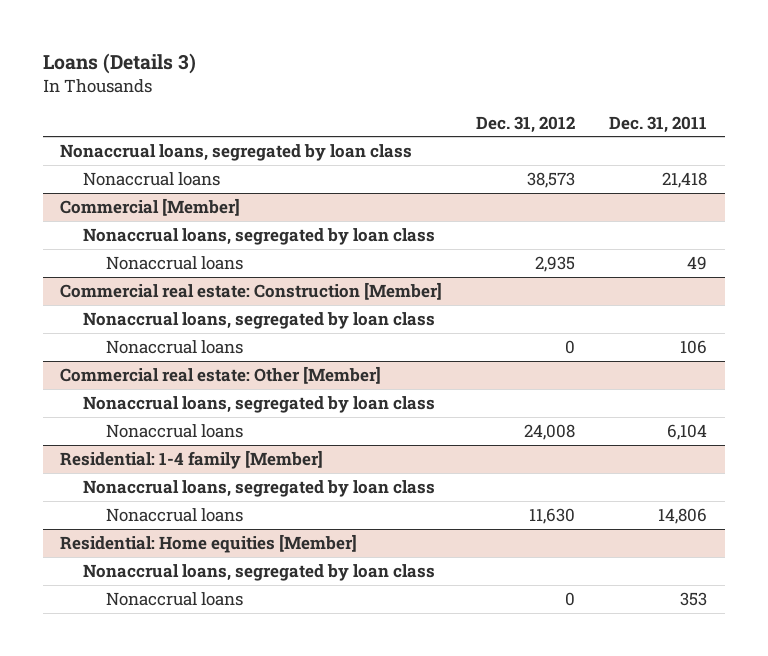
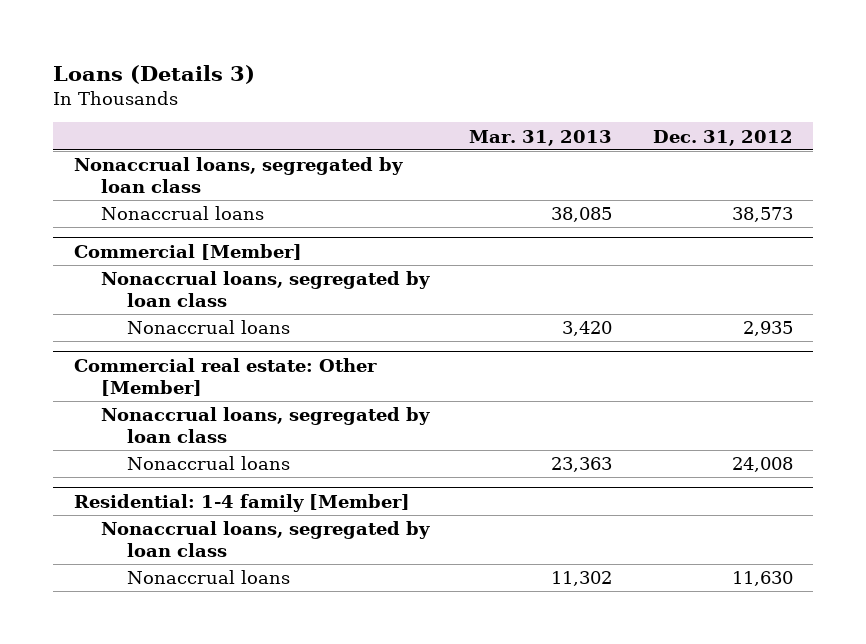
- | Dec. 31, 2012 | Dec. 31, 2011
+ | Mar. 31, 2013 | Dec. 31, 2012
- Commercial real estate: Construction [Member]
- Nonaccrual loans, segregated by loan class
- Nonaccrual loans | 0 | 106
- Residential: Home equities [Member]
- Nonaccrual loans, segregated by loan class
- Nonaccrual loans | 0 | 353

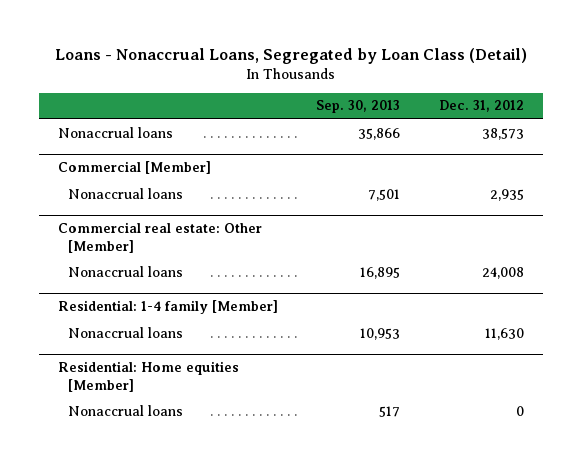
- Loans (Details 3)
+ Loans - Nonaccrual Loans, Segregated by Loan Class (Detail)
- | Mar. 31, 2013 | Dec. 31, 2012
+ | Sep. 30, 2013 | Dec. 31, 2012
- Nonaccrual loans, segregated by loan class
@ Commercial [Member]
- Nonaccrual loans, segregated by loan class
@ Commercial real estate: Other [Member]
- Nonaccrual loans, segregated by loan class
@ Residential: 1-4 family [Member]
- Nonaccrual loans, segregated by loan class
+ Residential: Home equities [Member]
+ Nonaccrual loans | 517 | 0

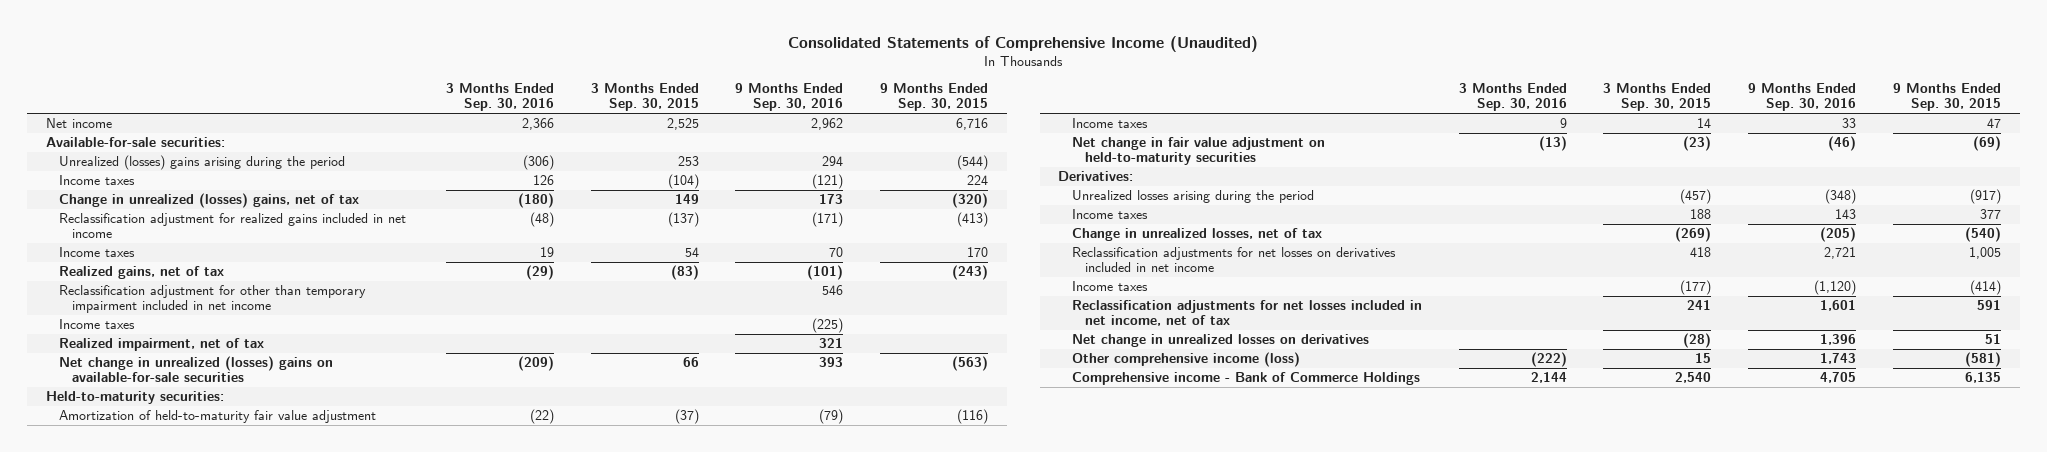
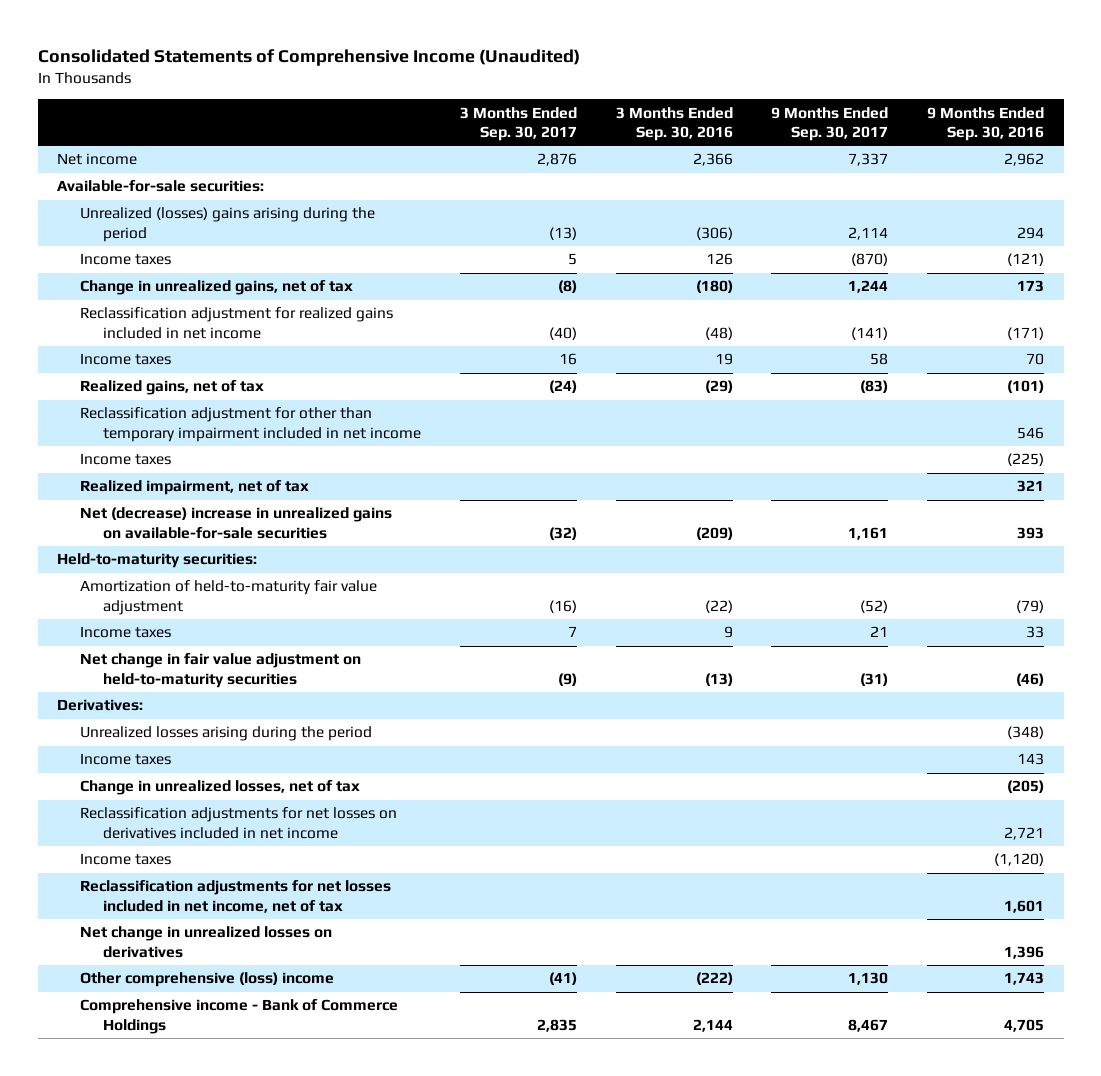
- | 3 Months Ended Sep. 30, 2016 | 3 Months Ended Sep. 30, 2015 | 9 Months Ended Sep. 30, 2016 | 9 Months Ended Sep. 30, 2015
+ | 3 Months Ended Sep. 30, 2017 | 3 Months Ended Sep. 30, 2016 | 9 Months Ended Sep. 30, 2017 | 9 Months Ended Sep. 30, 2016
- Change in unrealized (losses) gains, net of tax | (180) | 149 | 173 | (320)
+ Change in unrealized gains, net of tax | (8) | (180) | 1,244 | 173
- Net change in unrealized (losses) gains on available-for-sale securities | (209) | 66 | 393 | (563)
+ Net (decrease) increase in unrealized gains on available-for-sale securities | (32) | (209) | 1,161 | 393
- Other comprehensive income (loss) | (222) | 15 | 1,743 | (581)
+ Other comprehensive (loss) income | (41) | (222) | 1,130 | 1,743

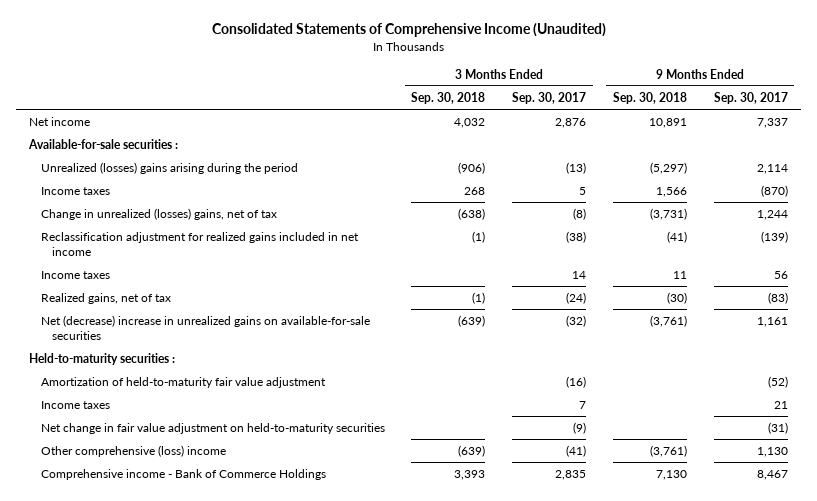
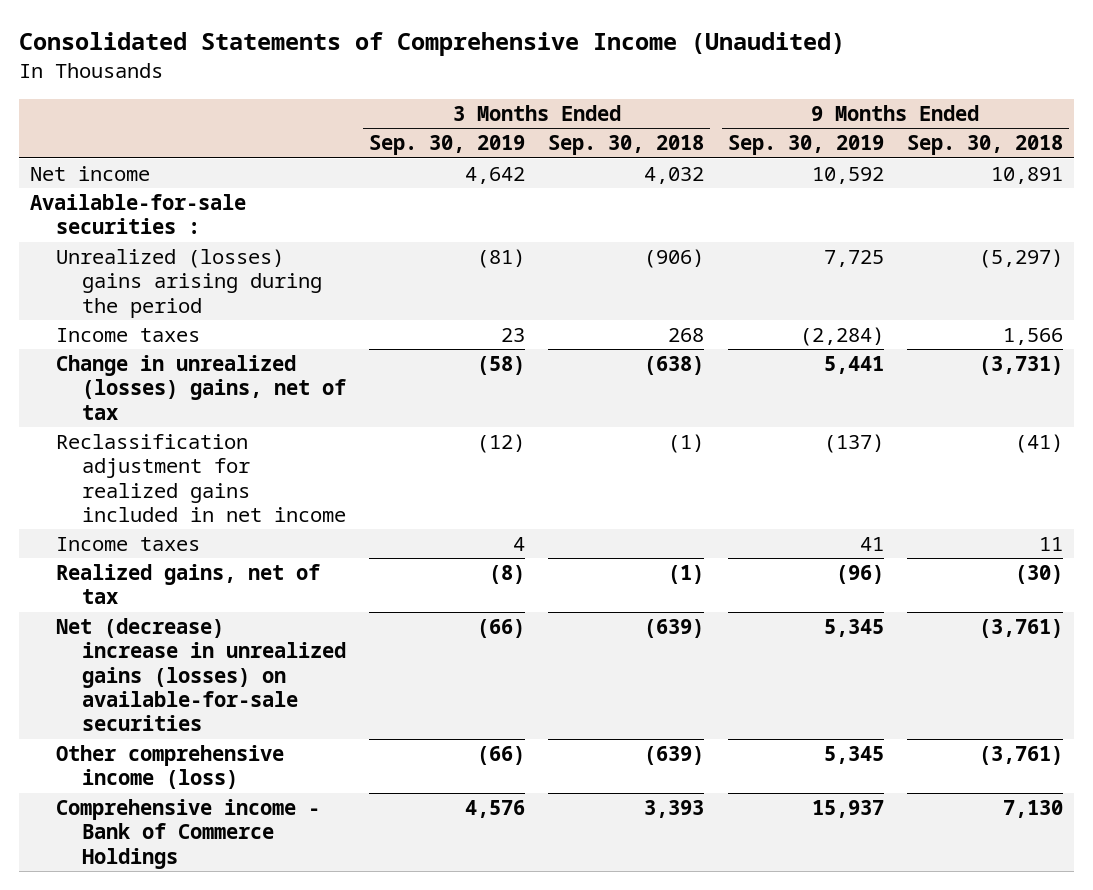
- | 3 Months Ended Sep. 30, 2018 | 3 Months Ended Sep. 30, 2017 | 9 Months Ended Sep. 30, 2018 | 9 Months Ended Sep. 30, 2017
+ | 3 Months Ended Sep. 30, 2019 | 3 Months Ended Sep. 30, 2018 | 9 Months Ended Sep. 30, 2019 | 9 Months Ended Sep. 30, 2018
- Net (decrease) increase in unrealized gains on available-for-sale securities | (639) | (32) | (3,761) | 1,161
- Held-to-maturity securities :
- Amortization of held-to-maturity fair value adjustment | | (16) | | (52)
- Income taxes | | 7 | | 21
- Net change in fair value adjustment on held-to-maturity securities | | (9) | | (31)
- Other comprehensive (loss) income | (639) | (41) | (3,761) | 1,130
+ Net (decrease) increase in unrealized gains (losses) on available-for-sale securities | (66) | (639) | 5,345 | (3,761)
+ Other comprehensive income (loss) | (66) | (639) | 5,345 | (3,761)

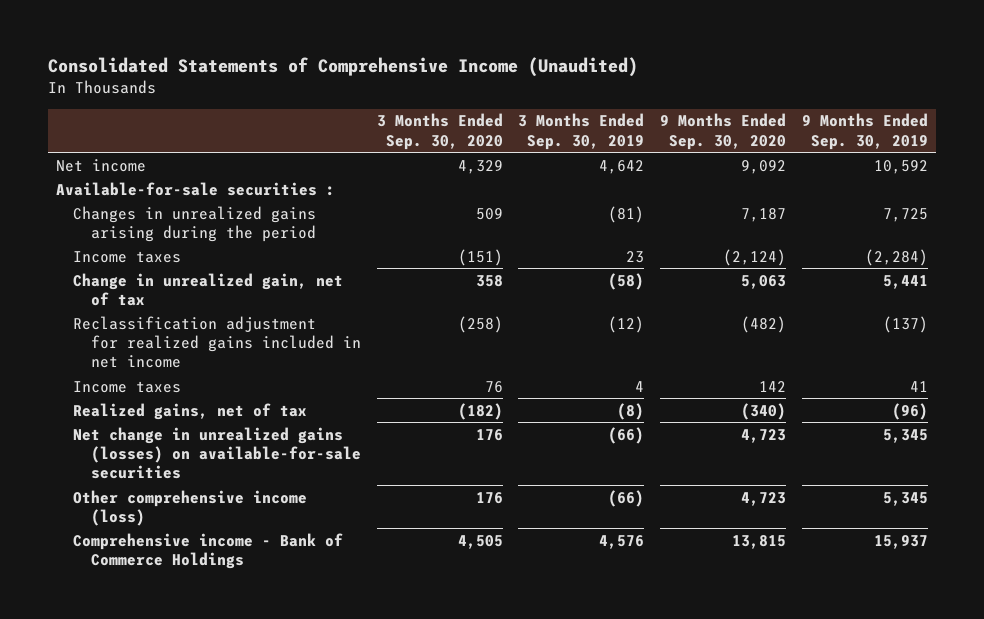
- | 3 Months Ended Sep. 30, 2019 | 3 Months Ended Sep. 30, 2018 | 9 Months Ended Sep. 30, 2019 | 9 Months Ended Sep. 30, 2018
+ | 3 Months Ended Sep. 30, 2020 | 3 Months Ended Sep. 30, 2019 | 9 Months Ended Sep. 30, 2020 | 9 Months Ended Sep. 30, 2019
- Unrealized (losses) gains arising during the period | (81) | (906) | 7,725 | (5,297)
+ Changes in unrealized gains arising during the period | 509 | (81) | 7,187 | 7,725
- Change in unrealized (losses) gains, net of tax | (58) | (638) | 5,441 | (3,731)
+ Change in unrealized gain, net of tax | 358 | (58) | 5,063 | 5,441
- Net (decrease) increase in unrealized gains (losses) on available-for-sale securities | (66) | (639) | 5,345 | (3,761)
+ Net change in unrealized gains (losses) on available-for-sale securities | 176 | (66) | 4,723 | 5,345

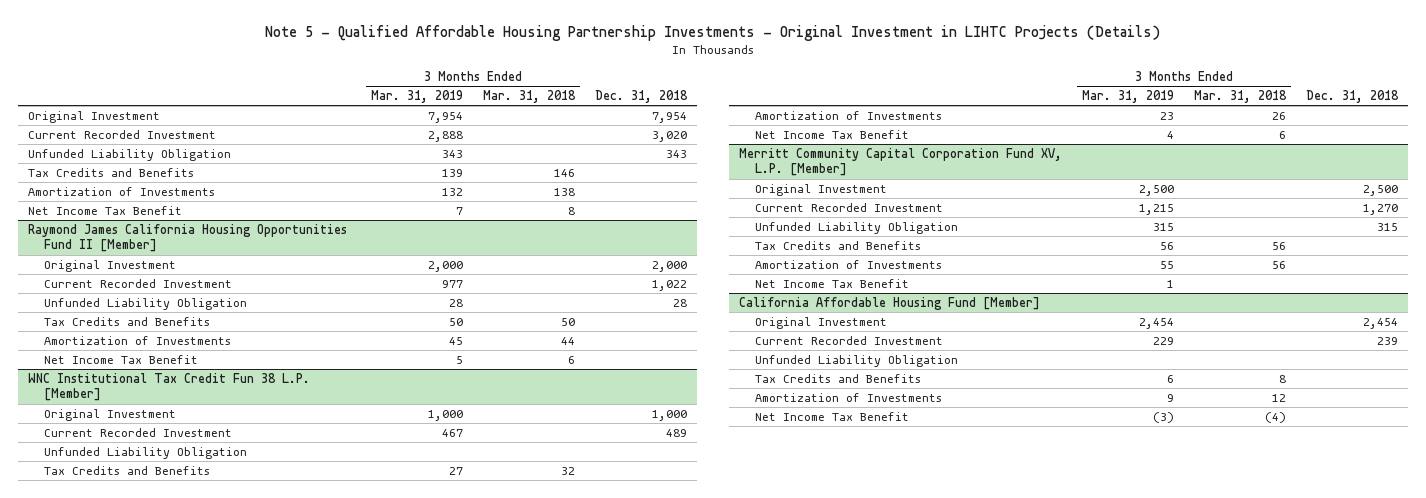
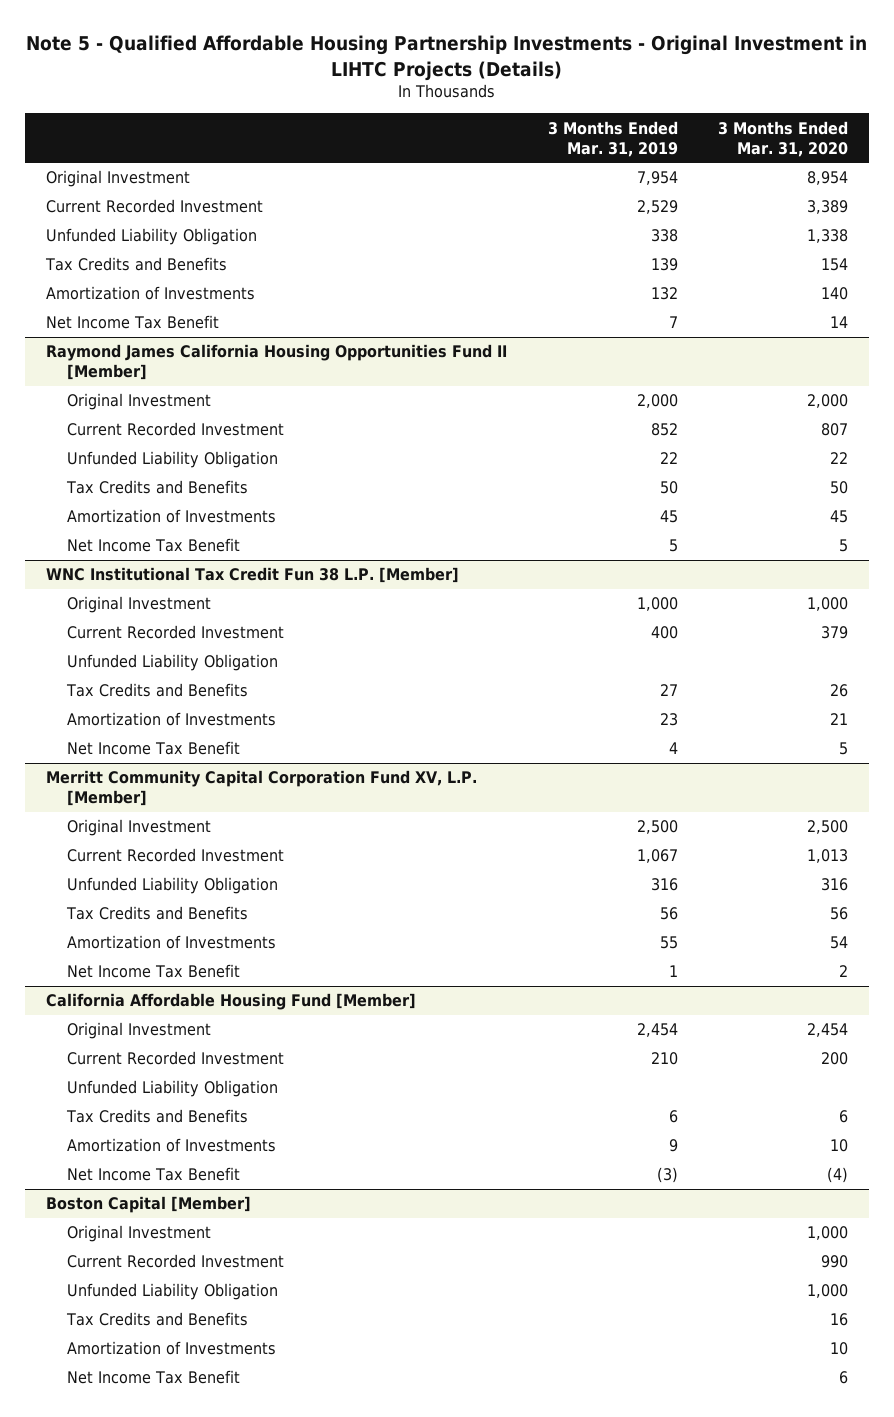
- | 3 Months Ended Mar. 31, 2019 | 3 Months Ended Mar. 31, 2018 | Dec. 31, 2018
+ | 3 Months Ended Mar. 31, 2019 | 3 Months Ended Mar. 31, 2020
- Current Recorded Investment | 2,888 | | 3,020
- Unfunded Liability Obligation | 343 | | 343
+ Current Recorded Investment | 2,529 | 3,389
+ Unfunded Liability Obligation | 338 | 1,338
@ Raymond James California Housing Opportunities Fund II [Member]
- Current Recorded Investment | 977 | | 1,022
- Unfunded Liability Obligation | 28 | | 28
+ Current Recorded Investment | 852 | 807
+ Unfunded Liability Obligation | 22 | 22
@ WNC Institutional Tax Credit Fun 38 L.P. [Member]
- Current Recorded Investment | 467 | | 489
+ Current Recorded Investment | 400 | 379
@ Merritt Community Capital Corporation Fund XV, L.P. [Member]
- Current Recorded Investment | 1,215 | | 1,270
- Unfunded Liability Obligation | 315 | | 315
+ Current Recorded Investment | 1,067 | 1,013
+ Unfunded Liability Obligation | 316 | 316
@ California Affordable Housing Fund [Member]
- Current Recorded Investment | 229 | | 239
+ Current Recorded Investment | 210 | 200
+ Boston Capital [Member]
+ Original Investment | | 1,000
+ Current Recorded Investment | | 990
+ Unfunded Liability Obligation | | 1,000
+ Tax Credits and Benefits | | 16
+ Amortization of Investments | | 10
+ Net Income Tax Benefit | | 6

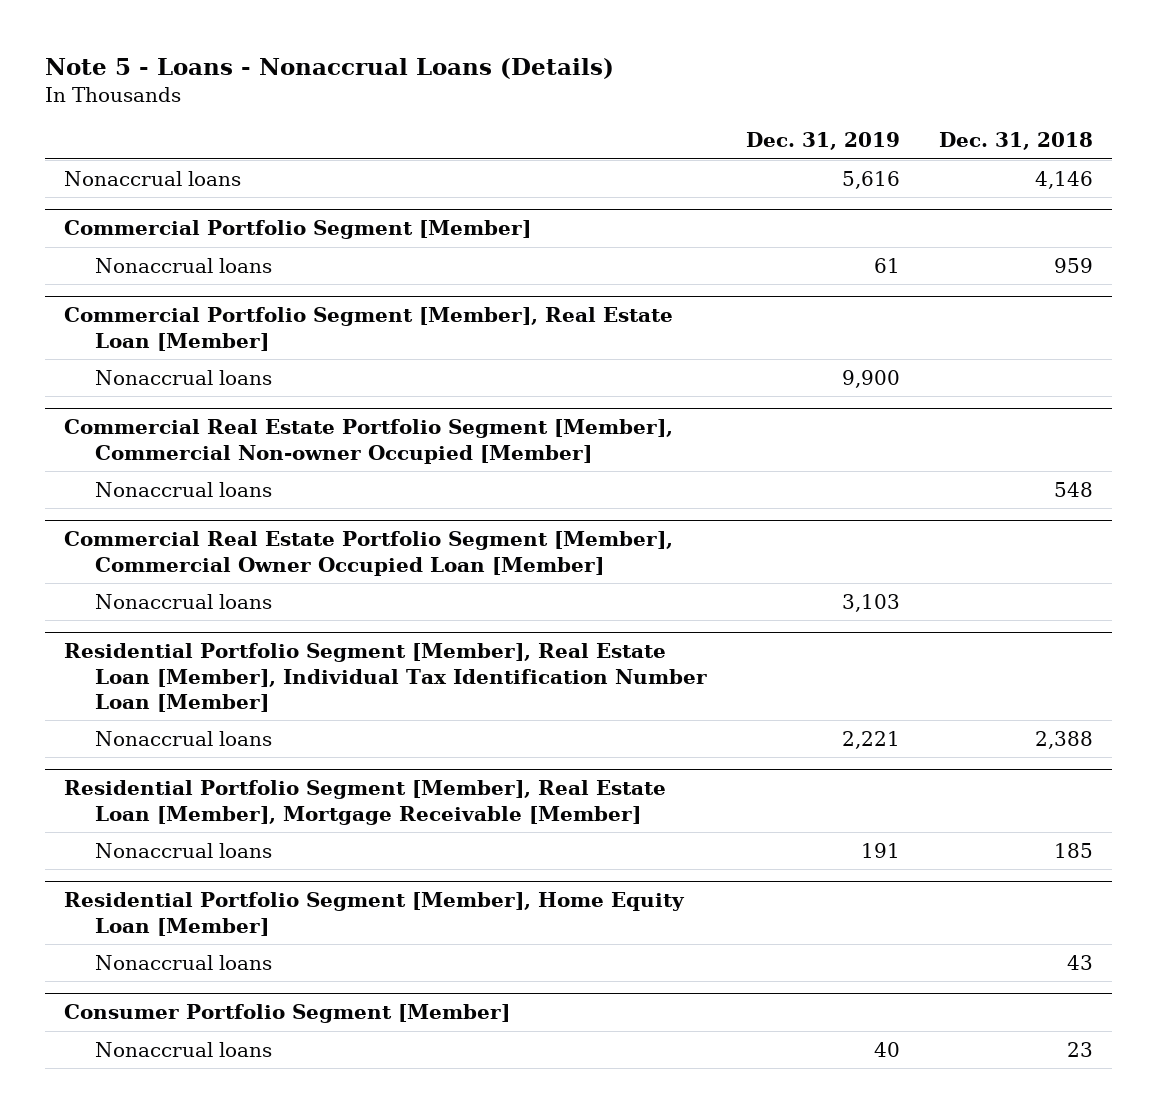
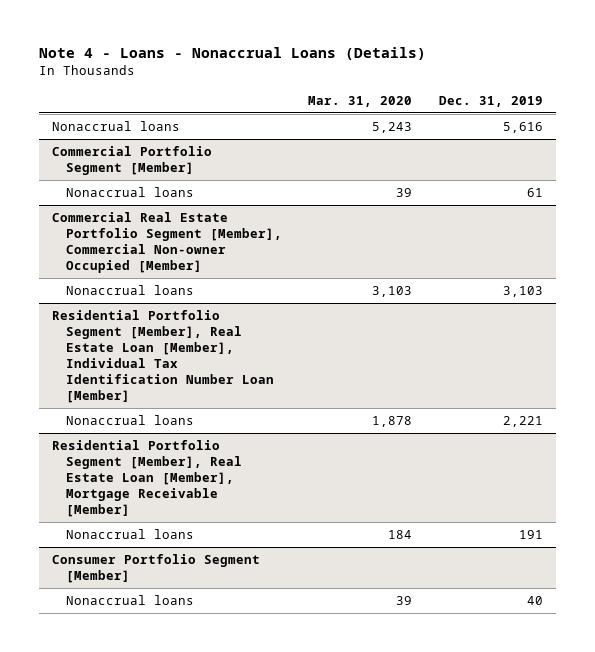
- Note 5 - Loans - Nonaccrual Loans (Details)
+ Note 4 - Loans - Nonaccrual Loans (Details)
- | Dec. 31, 2019 | Dec. 31, 2018
+ | Mar. 31, 2020 | Dec. 31, 2019
- Commercial Portfolio Segment [Member], Real Estate Loan [Member]
- Nonaccrual loans | 9,900 |
@ Commercial Real Estate Portfolio Segment [Member], Commercial Non-owner Occupied [Member]
- Nonaccrual loans | | 548
- Commercial Real Estate Portfolio Segment [Member], Commercial Owner Occupied Loan [Member]
- Residential Portfolio Segment [Member], Home Equity Loan [Member]
- Nonaccrual loans | | 43

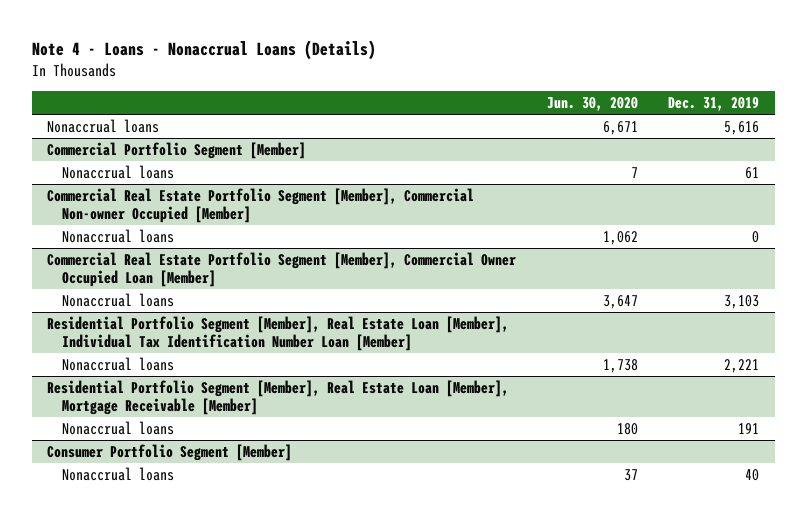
- | Mar. 31, 2020 | Dec. 31, 2019
+ | Jun. 30, 2020 | Dec. 31, 2019
@ Commercial Real Estate Portfolio Segment [Member], Commercial Non-owner Occupied [Member]
+ Nonaccrual loans | 1,062 | 0
+ Commercial Real Estate Portfolio Segment [Member], Commercial Owner Occupied Loan [Member]

